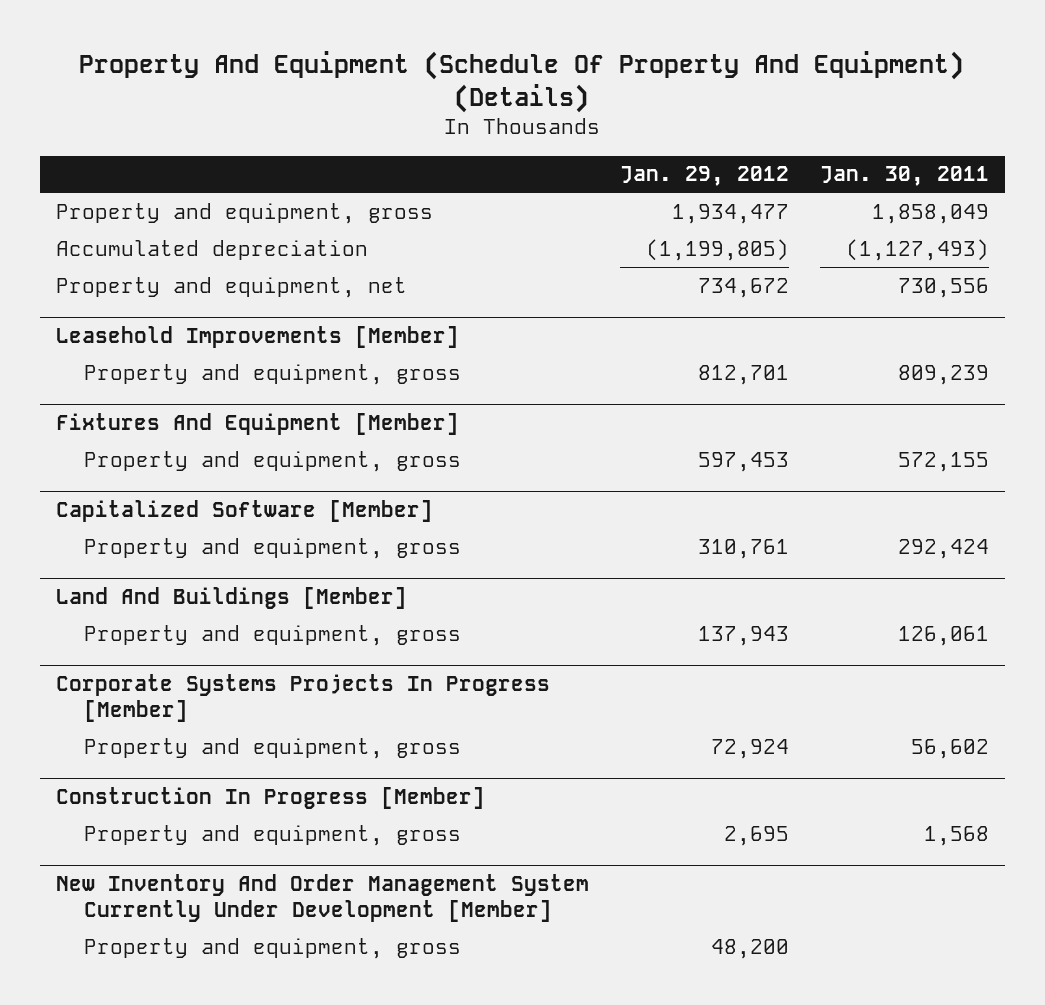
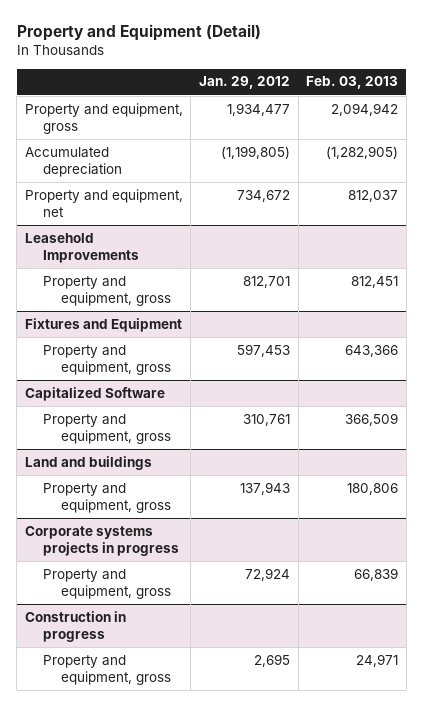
- Property And Equipment (Schedule Of Property And Equipment) (Details)
+ Property and Equipment (Detail)
- | Jan. 29, 2012 | Jan. 30, 2011
+ | Jan. 29, 2012 | Feb. 03, 2013
- Leasehold Improvements [Member]
+ Leasehold Improvements
- Fixtures And Equipment [Member]
+ Fixtures and Equipment
- Capitalized Software [Member]
+ Capitalized Software
- Land And Buildings [Member]
+ Land and buildings
- Corporate Systems Projects In Progress [Member]
+ Corporate systems projects in progress
- Construction In Progress [Member]
+ Construction in progress
- New Inventory And Order Management System Currently Under Development [Member]
- Property and equipment, gross | 48,200 |

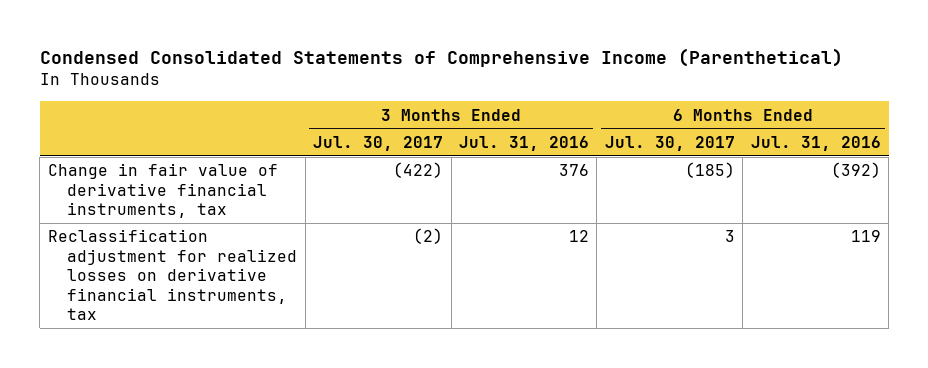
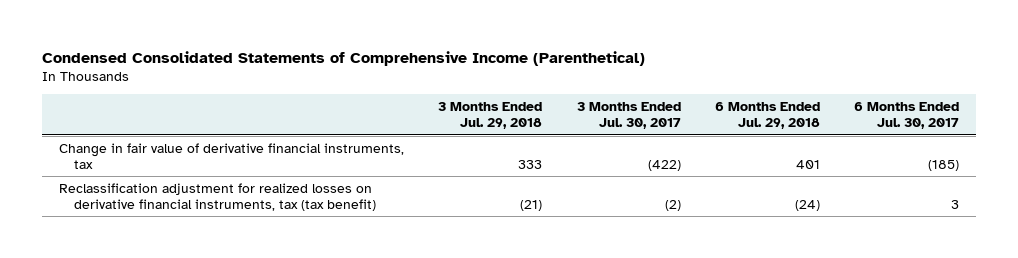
- | 3 Months Ended Jul. 30, 2017 | 3 Months Ended Jul. 31, 2016 | 6 Months Ended Jul. 30, 2017 | 6 Months Ended Jul. 31, 2016
+ | 3 Months Ended Jul. 29, 2018 | 3 Months Ended Jul. 30, 2017 | 6 Months Ended Jul. 29, 2018 | 6 Months Ended Jul. 30, 2017
- Reclassification adjustment for realized losses on derivative financial instruments, tax | (2) | 12 | 3 | 119
+ Reclassification adjustment for realized losses on derivative financial instruments, tax (tax benefit) | (21) | (2) | (24) | 3

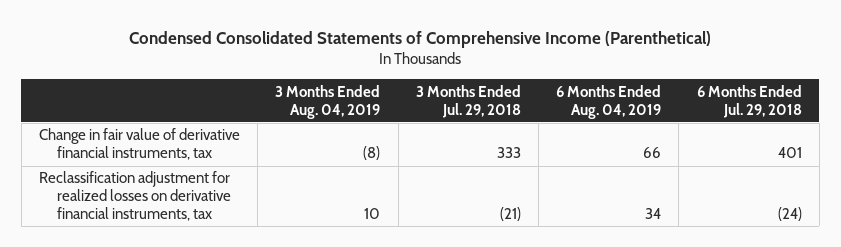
- | 3 Months Ended Jul. 29, 2018 | 3 Months Ended Jul. 30, 2017 | 6 Months Ended Jul. 29, 2018 | 6 Months Ended Jul. 30, 2017
+ | 3 Months Ended Aug. 04, 2019 | 3 Months Ended Jul. 29, 2018 | 6 Months Ended Aug. 04, 2019 | 6 Months Ended Jul. 29, 2018
- Reclassification adjustment for realized losses on derivative financial instruments, tax (tax benefit) | (21) | (2) | (24) | 3
+ Reclassification adjustment for realized losses on derivative financial instruments, tax | 10 | (21) | 34 | (24)

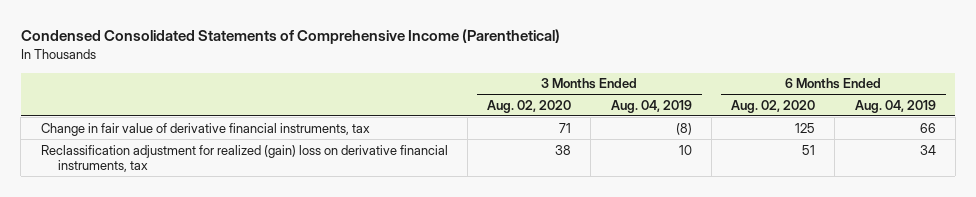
- | 3 Months Ended Aug. 04, 2019 | 3 Months Ended Jul. 29, 2018 | 6 Months Ended Aug. 04, 2019 | 6 Months Ended Jul. 29, 2018
+ | 3 Months Ended Aug. 02, 2020 | 3 Months Ended Aug. 04, 2019 | 6 Months Ended Aug. 02, 2020 | 6 Months Ended Aug. 04, 2019
- Reclassification adjustment for realized losses on derivative financial instruments, tax | 10 | (21) | 34 | (24)
+ Reclassification adjustment for realized (gain) loss on derivative financial instruments, tax | 38 | 10 | 51 | 34

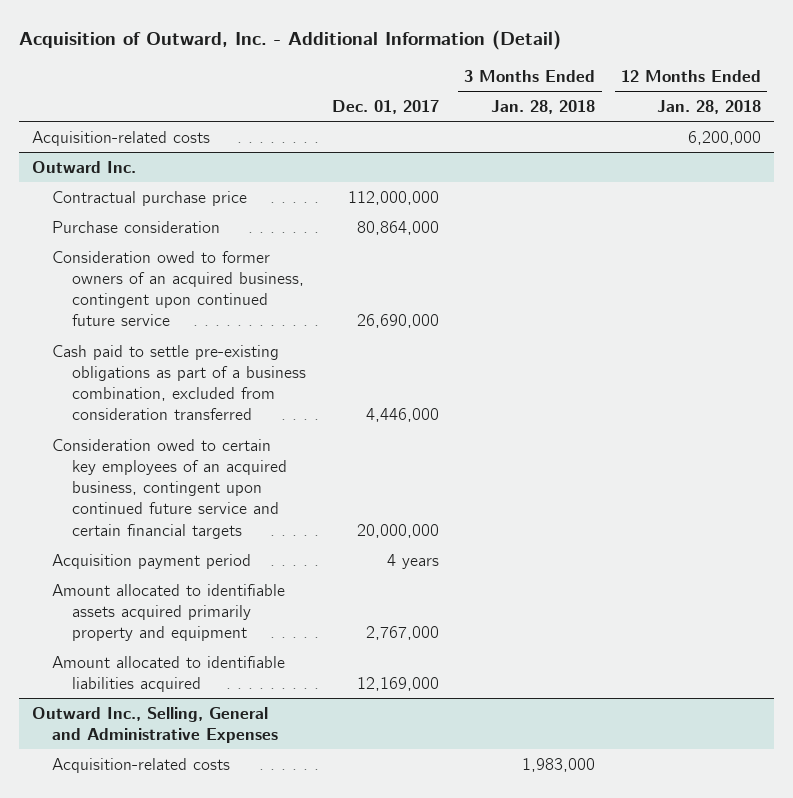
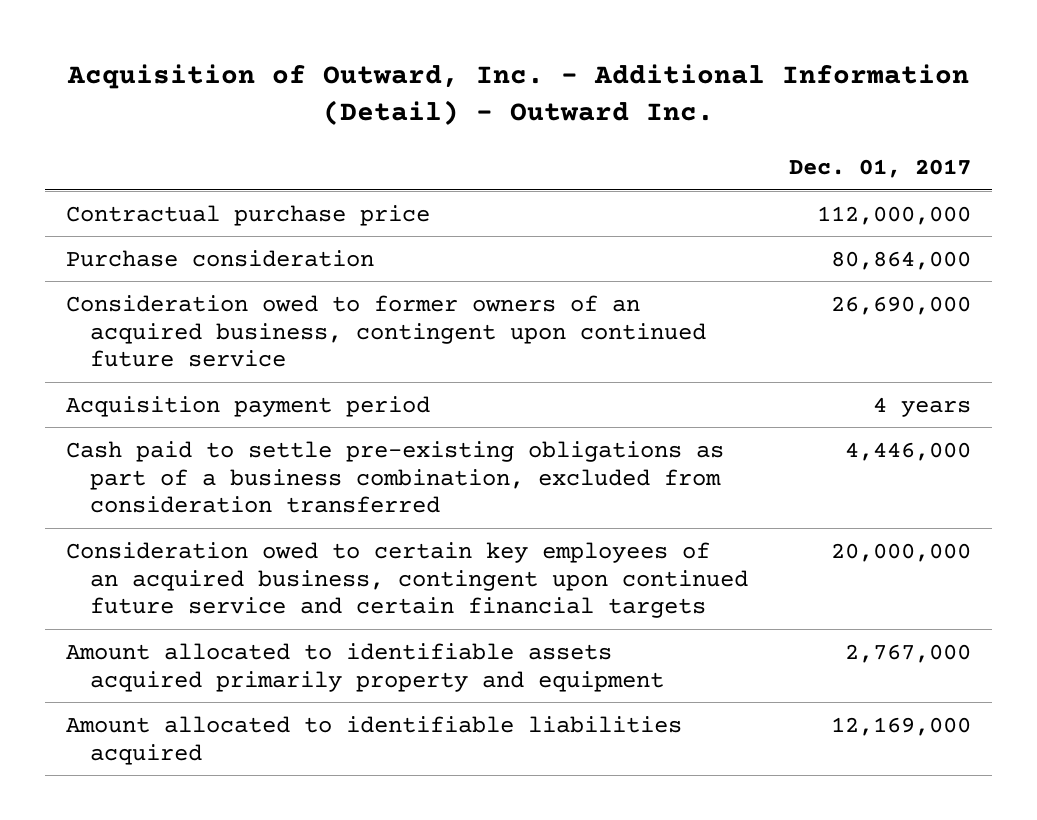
- Acquisition of Outward, Inc. - Additional Information (Detail)
+ Acquisition of Outward, Inc. - Additional Information (Detail) - Outward Inc.
- | Dec. 01, 2017 | 3 Months Ended Jan. 28, 2018 | 12 Months Ended Jan. 28, 2018
+ | Dec. 01, 2017
- Acquisition-related costs | | | 6,200,000
- Outward Inc.
+ Acquisition payment period | 4 years
- Acquisition payment period | 4 years | |
- Outward Inc., Selling, General and Administrative Expenses
- Acquisition-related costs | | 1,983,000 |

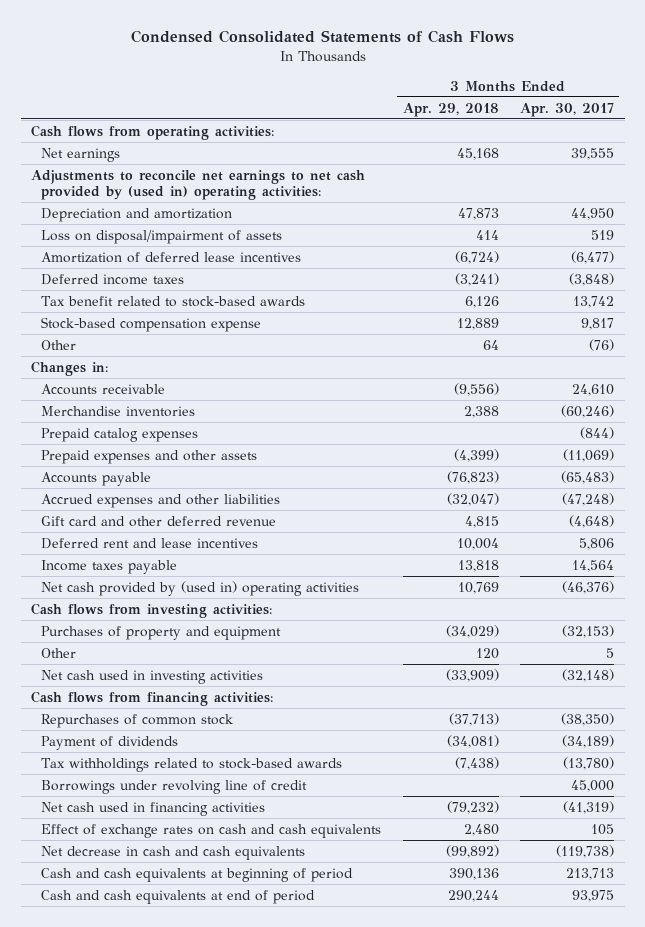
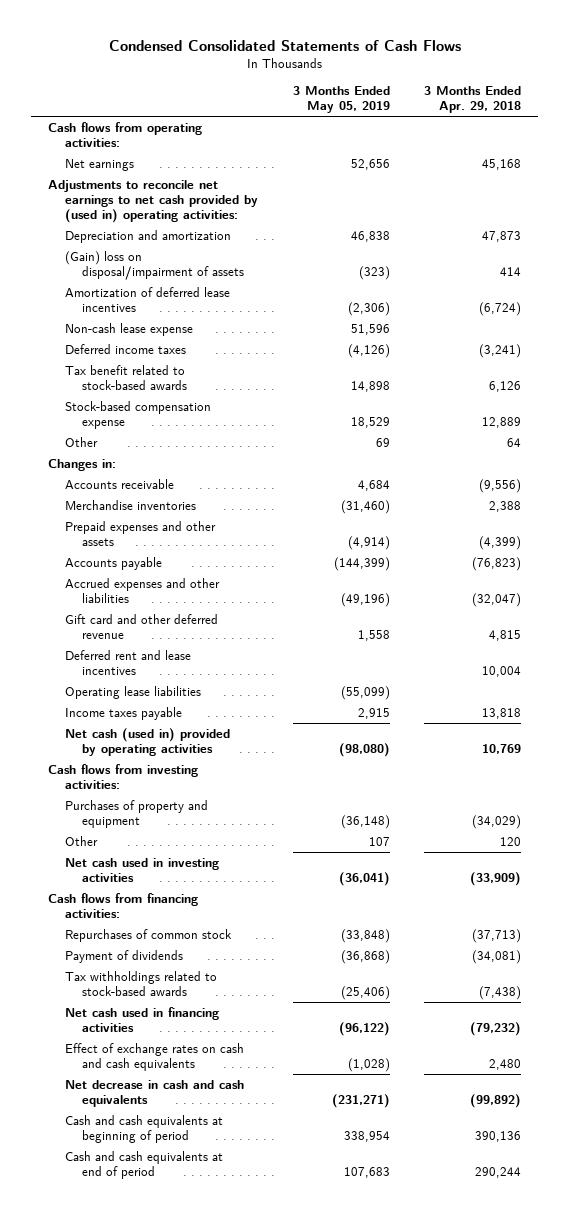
- | 3 Months Ended Apr. 29, 2018 | 3 Months Ended Apr. 30, 2017
+ | 3 Months Ended May 05, 2019 | 3 Months Ended Apr. 29, 2018
- Loss on disposal/impairment of assets | 414 | 519
+ (Gain) loss on disposal/impairment of assets | (323) | 414
+ Non-cash lease expense | 51,596 |
- Prepaid catalog expenses | | (844)
+ Operating lease liabilities | (55,099) |
- Net cash provided by (used in) operating activities | 10,769 | (46,376)
+ Net cash (used in) provided by operating activities | (98,080) | 10,769
- Borrowings under revolving line of credit | | 45,000

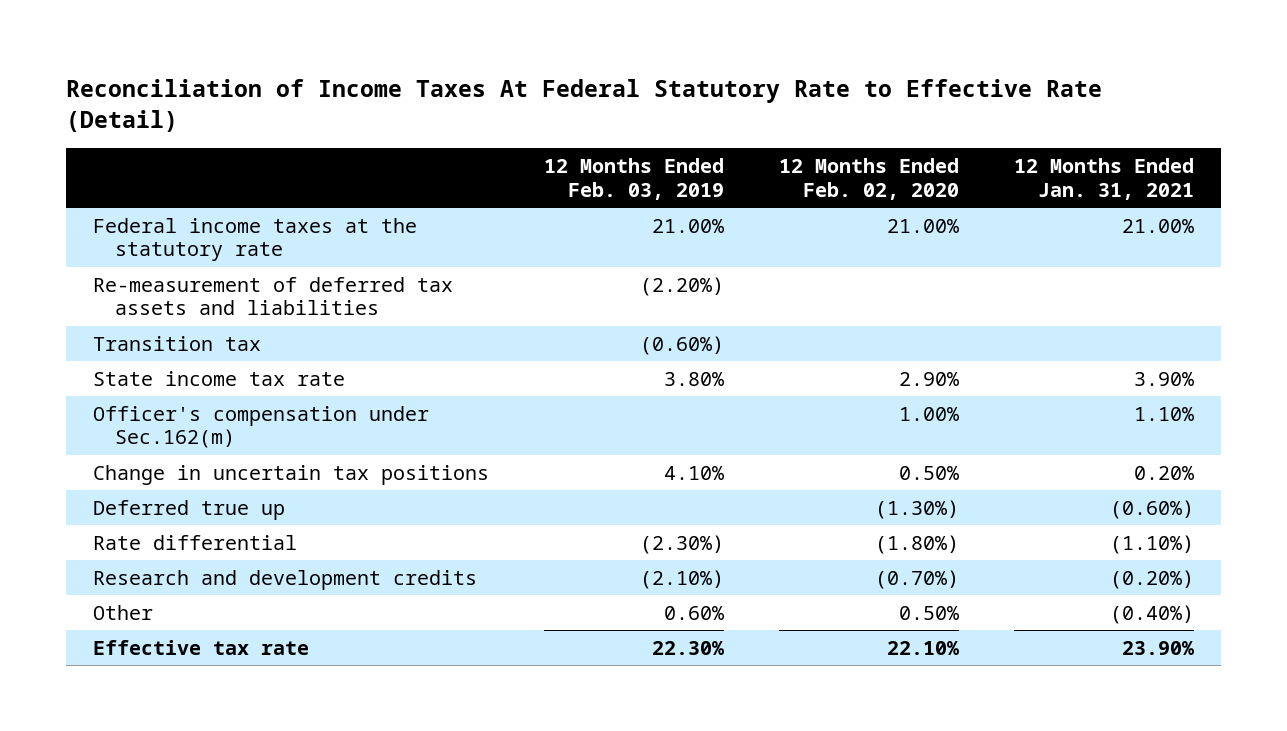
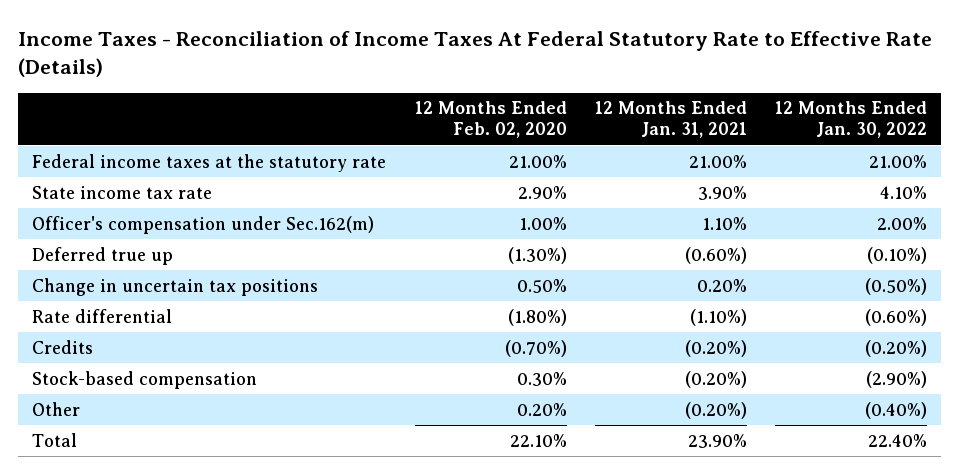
- Reconciliation of Income Taxes At Federal Statutory Rate to Effective Rate (Detail)
+ Income Taxes - Reconciliation of Income Taxes At Federal Statutory Rate to Effective Rate (Details)
- | 12 Months Ended Feb. 03, 2019 | 12 Months Ended Feb. 02, 2020 | 12 Months Ended Jan. 31, 2021
+ | 12 Months Ended Feb. 02, 2020 | 12 Months Ended Jan. 31, 2021 | 12 Months Ended Jan. 30, 2022
- Re-measurement of deferred tax assets and liabilities | (2.20%) | |
- Transition tax | (0.60%) | |
moved down: Change in uncertain tax positions | 0.50% | 0.20% | (0.50%)
- Research and development credits | (2.10%) | (0.70%) | (0.20%)
- Other | 0.60% | 0.50% | (0.40%)
- Effective tax rate | 22.30% | 22.10% | 23.90%
+ Credits | (0.70%) | (0.20%) | (0.20%)
+ Stock-based compensation | 0.30% | (0.20%) | (2.90%)
+ Other | 0.20% | (0.20%) | (0.40%)
+ Total | 22.10% | 23.90% | 22.40%

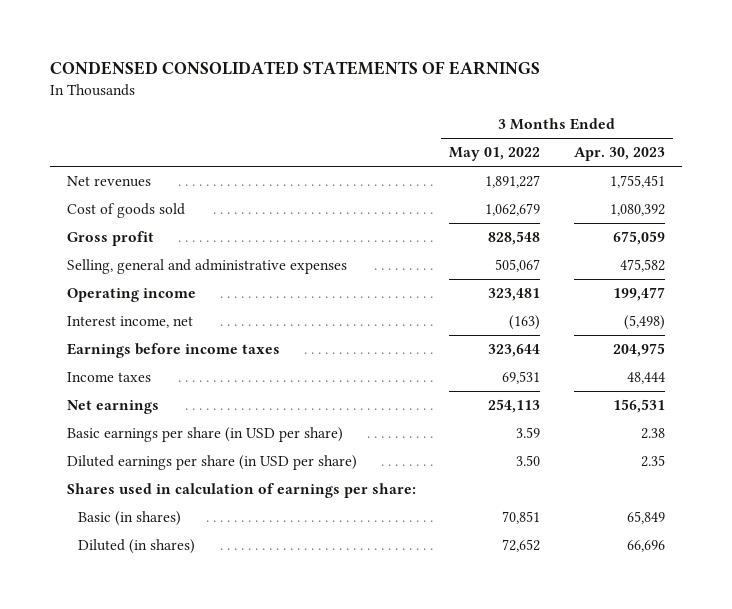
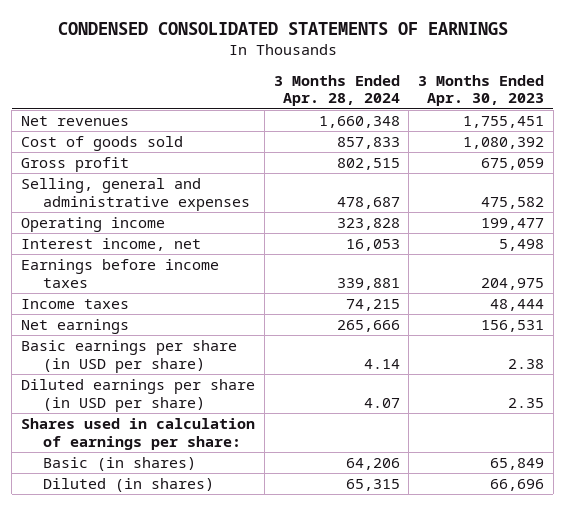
- | 3 Months Ended May 01, 2022 | 3 Months Ended Apr. 30, 2023
+ | 3 Months Ended Apr. 28, 2024 | 3 Months Ended Apr. 30, 2023
- Interest income, net | (163) | (5,498)
+ Interest income, net | 16,053 | 5,498

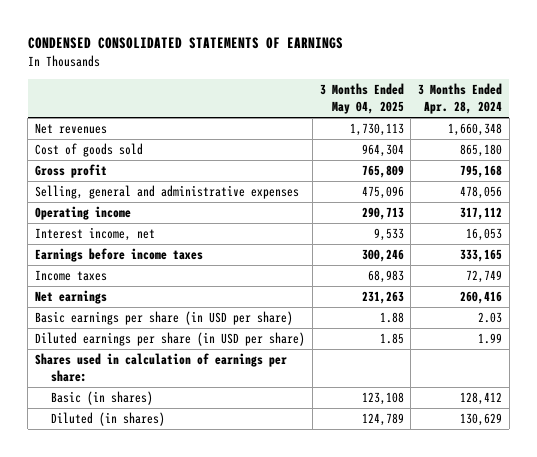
- | 3 Months Ended Apr. 28, 2024 | 3 Months Ended Apr. 30, 2023
+ | 3 Months Ended May 04, 2025 | 3 Months Ended Apr. 28, 2024
- Cost of goods sold | 857,833 | 1,080,392
- Gross profit | 802,515 | 675,059
- Selling, general and administrative expenses | 478,687 | 475,582
- Operating income | 323,828 | 199,477
+ Cost of goods sold | 964,304 | 865,180
+ Gross profit | 765,809 | 795,168
+ Selling, general and administrative expenses | 475,096 | 478,056
+ Operating income | 290,713 | 317,112
- Earnings before income taxes | 339,881 | 204,975
- Income taxes | 74,215 | 48,444
- Net earnings | 265,666 | 156,531
- Basic earnings per share (in USD per share) | 4.14 | 2.38
- Diluted earnings per share (in USD per share) | 4.07 | 2.35
+ Earnings before income taxes | 300,246 | 333,165
+ Income taxes | 68,983 | 72,749
+ Net earnings | 231,263 | 260,416
+ Basic earnings per share (in USD per share) | 1.88 | 2.03
+ Diluted earnings per share (in USD per share) | 1.85 | 1.99
- Basic (in shares) | 64,206 | 65,849
- Diluted (in shares) | 65,315 | 66,696
+ Basic (in shares) | 123,108 | 128,412
+ Diluted (in shares) | 124,789 | 130,629

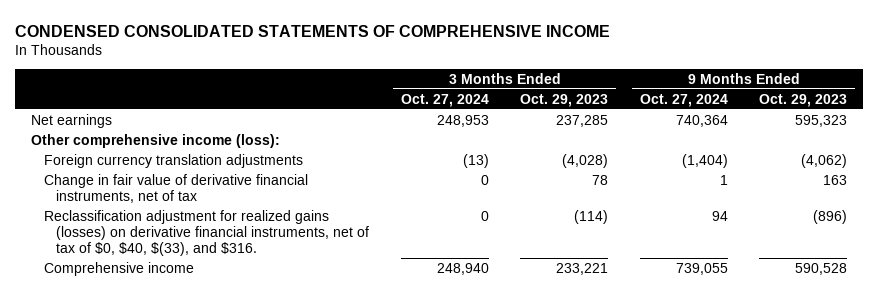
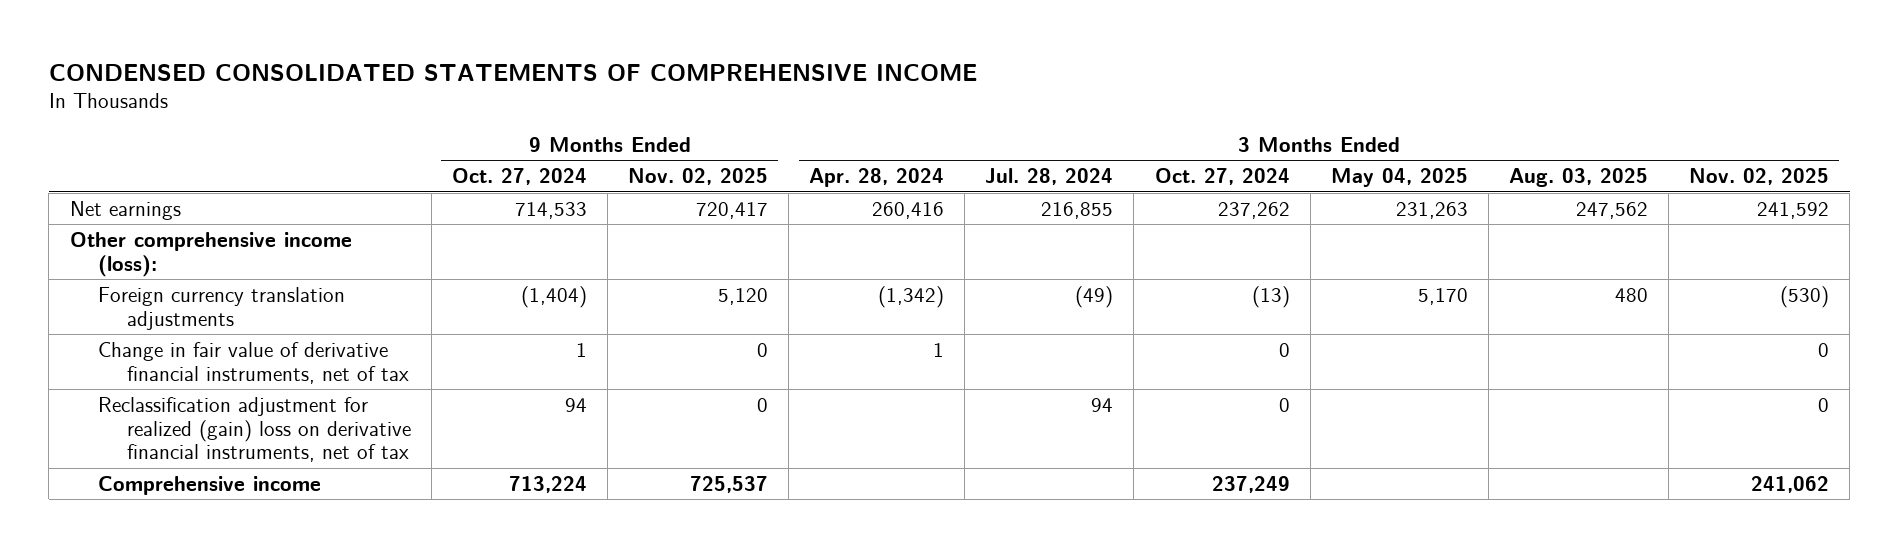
- | 3 Months Ended Oct. 27, 2024 | 3 Months Ended Oct. 29, 2023 | 9 Months Ended Oct. 27, 2024 | 9 Months Ended Oct. 29, 2023
+ | 9 Months Ended Oct. 27, 2024 | 9 Months Ended Nov. 02, 2025 | 3 Months Ended Apr. 28, 2024 | 3 Months Ended Jul. 28, 2024 | 3 Months Ended Oct. 27, 2024 | 3 Months Ended May 04, 2025 | 3 Months Ended Aug. 03, 2025 | 3 Months Ended Nov. 02, 2025
- Net earnings | 248,953 | 237,285 | 740,364 | 595,323
+ Net earnings | 714,533 | 720,417 | 260,416 | 216,855 | 237,262 | 231,263 | 247,562 | 241,592
- Reclassification adjustment for realized gains (losses) on derivative financial instruments, net of tax of $0, $40, $(33), and $316. | 0 | (114) | 94 | (896)
- Comprehensive income | 248,940 | 233,221 | 739,055 | 590,528
+ Reclassification adjustment for realized (gain) loss on derivative financial instruments, net of tax | 94 | 0 | | 94 | 0 | | | 0
+ Comprehensive income | 713,224 | 725,537 | | | 237,249 | | | 241,062

